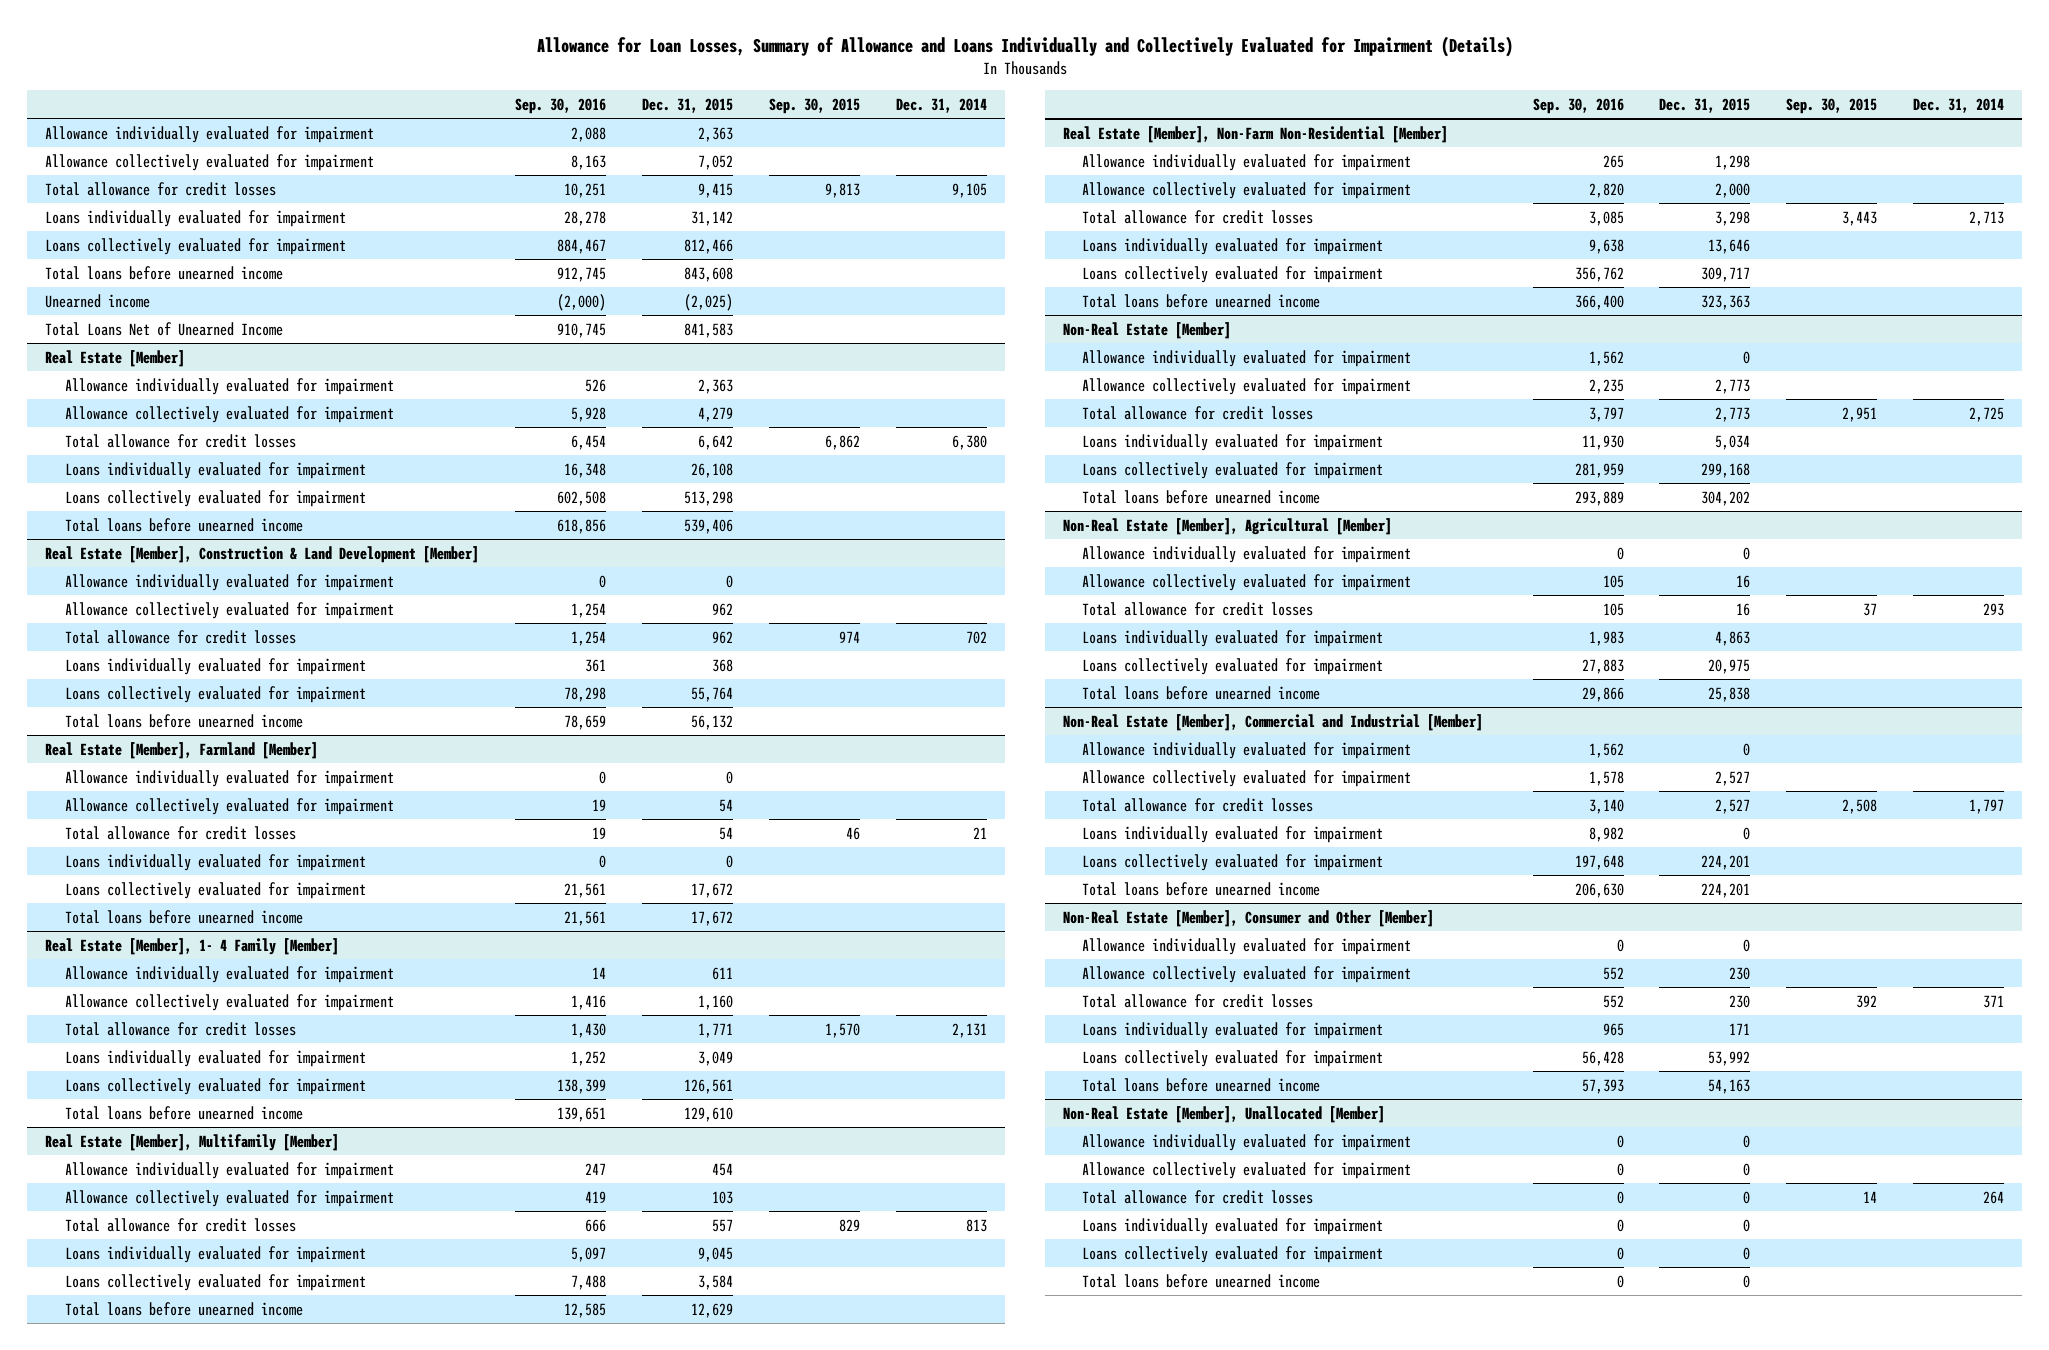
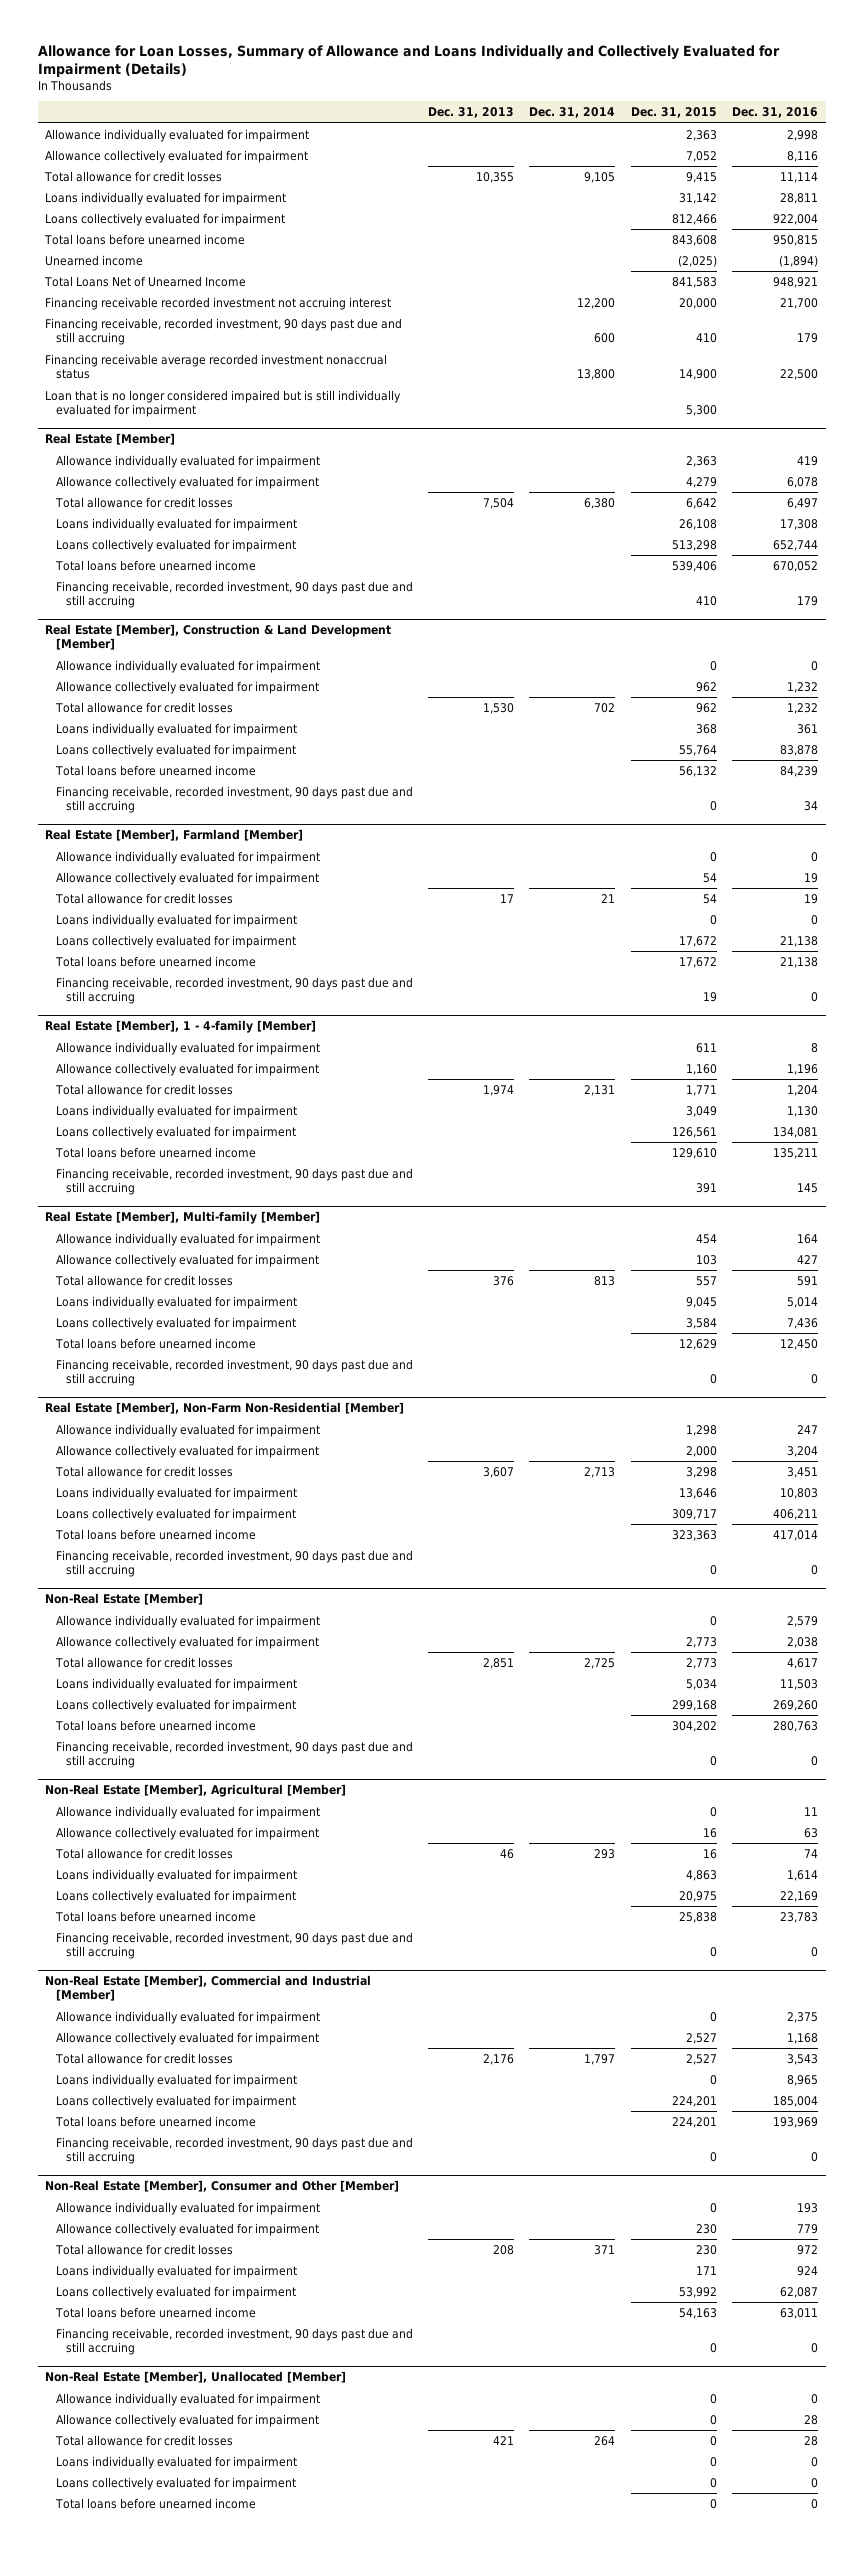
- | Sep. 30, 2016 | Dec. 31, 2015 | Sep. 30, 2015 | Dec. 31, 2014
+ | Dec. 31, 2013 | Dec. 31, 2014 | Dec. 31, 2015 | Dec. 31, 2016
+ Financing receivable recorded investment not accruing interest | | 12,200 | 20,000 | 21,700
+ Financing receivable, recorded investment, 90 days past due and still accruing | | 600 | 410 | 179
+ Financing receivable average recorded investment nonaccrual status | | 13,800 | 14,900 | 22,500
+ Loan that is no longer considered impaired but is still individually evaluated for impairment | | | 5,300 |
@ Real Estate [Member]
+ Financing receivable, recorded investment, 90 days past due and still accruing | | | 410 | 179
@ Real Estate [Member], Construction & Land Development [Member]
+ Financing receivable, recorded investment, 90 days past due and still accruing | | | 0 | 34
- Real Estate [Member], 1- 4 Family [Member]
@ Real Estate [Member], Farmland [Member]
+ Financing receivable, recorded investment, 90 days past due and still accruing | | | 19 | 0
+ Real Estate [Member], 1 - 4-family [Member]
- Real Estate [Member], Multifamily [Member]
+ Financing receivable, recorded investment, 90 days past due and still accruing | | | 391 | 145
+ Real Estate [Member], Multi-family [Member]
+ Financing receivable, recorded investment, 90 days past due and still accruing | | | 0 | 0
@ Real Estate [Member], Non-Farm Non-Residential [Member]
+ Financing receivable, recorded investment, 90 days past due and still accruing | | | 0 | 0
@ Non-Real Estate [Member]
+ Financing receivable, recorded investment, 90 days past due and still accruing | | | 0 | 0
@ Non-Real Estate [Member], Agricultural [Member]
+ Financing receivable, recorded investment, 90 days past due and still accruing | | | 0 | 0
@ Non-Real Estate [Member], Commercial and Industrial [Member]
+ Financing receivable, recorded investment, 90 days past due and still accruing | | | 0 | 0
@ Non-Real Estate [Member], Consumer and Other [Member]
+ Financing receivable, recorded investment, 90 days past due and still accruing | | | 0 | 0

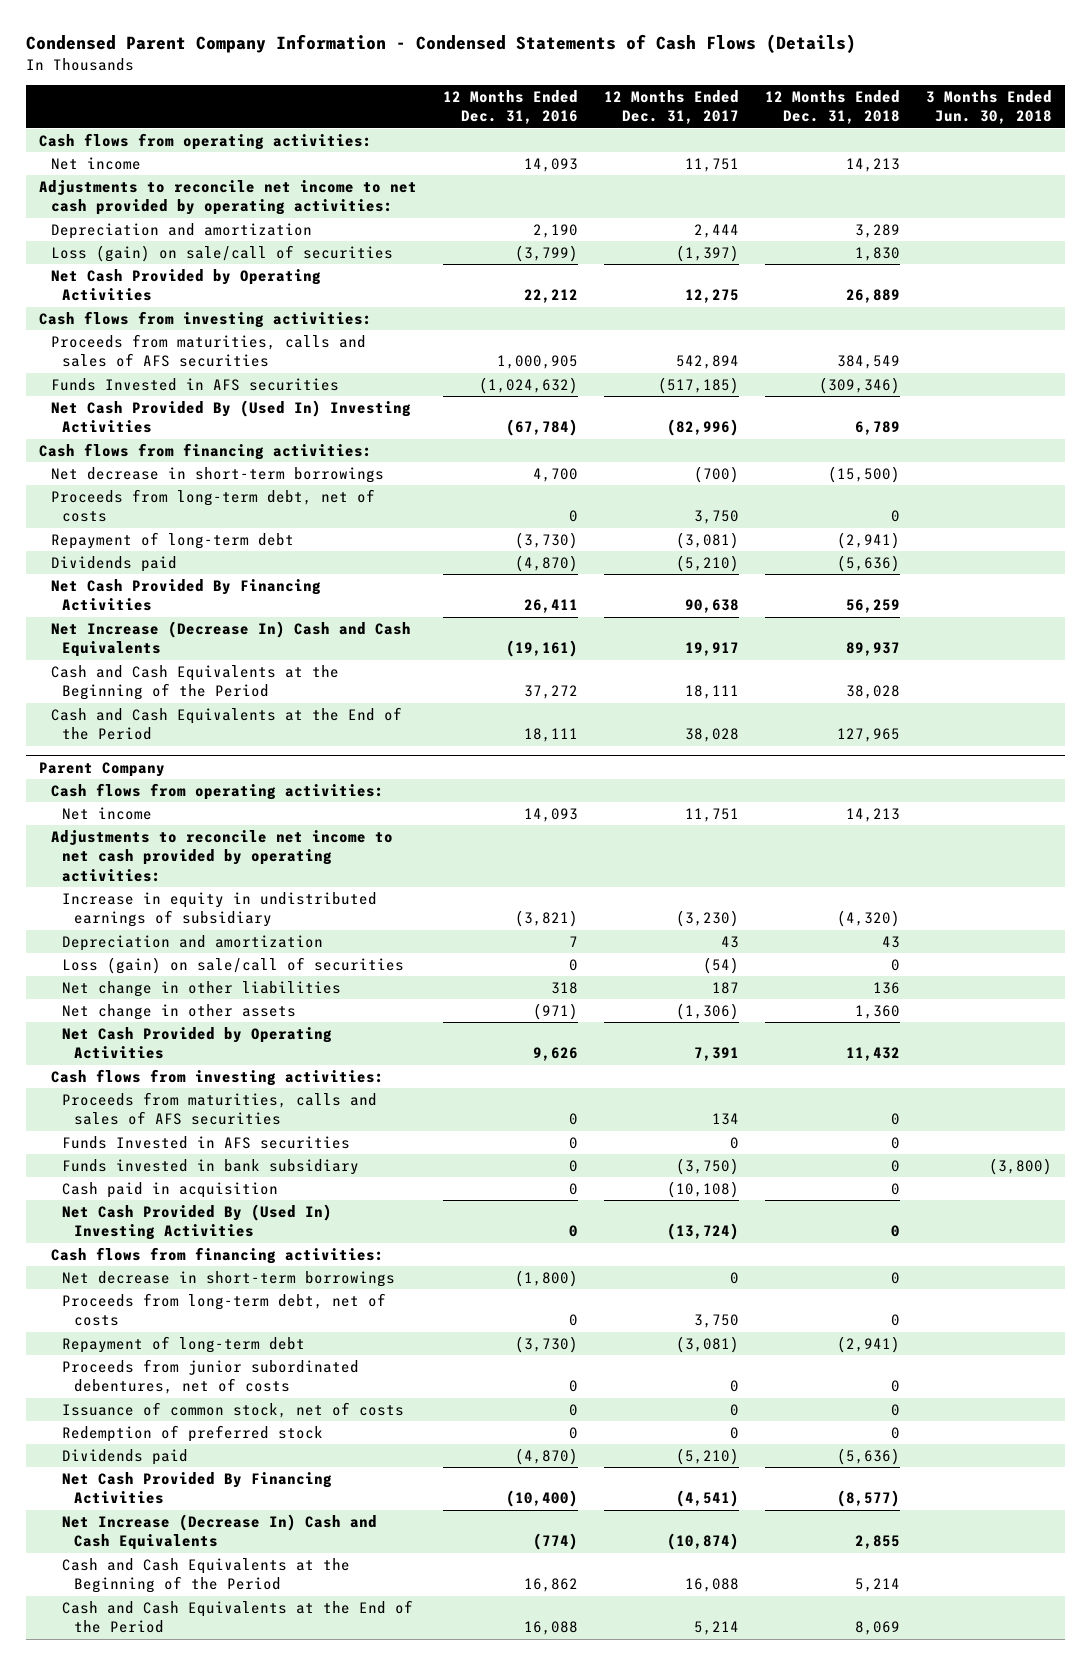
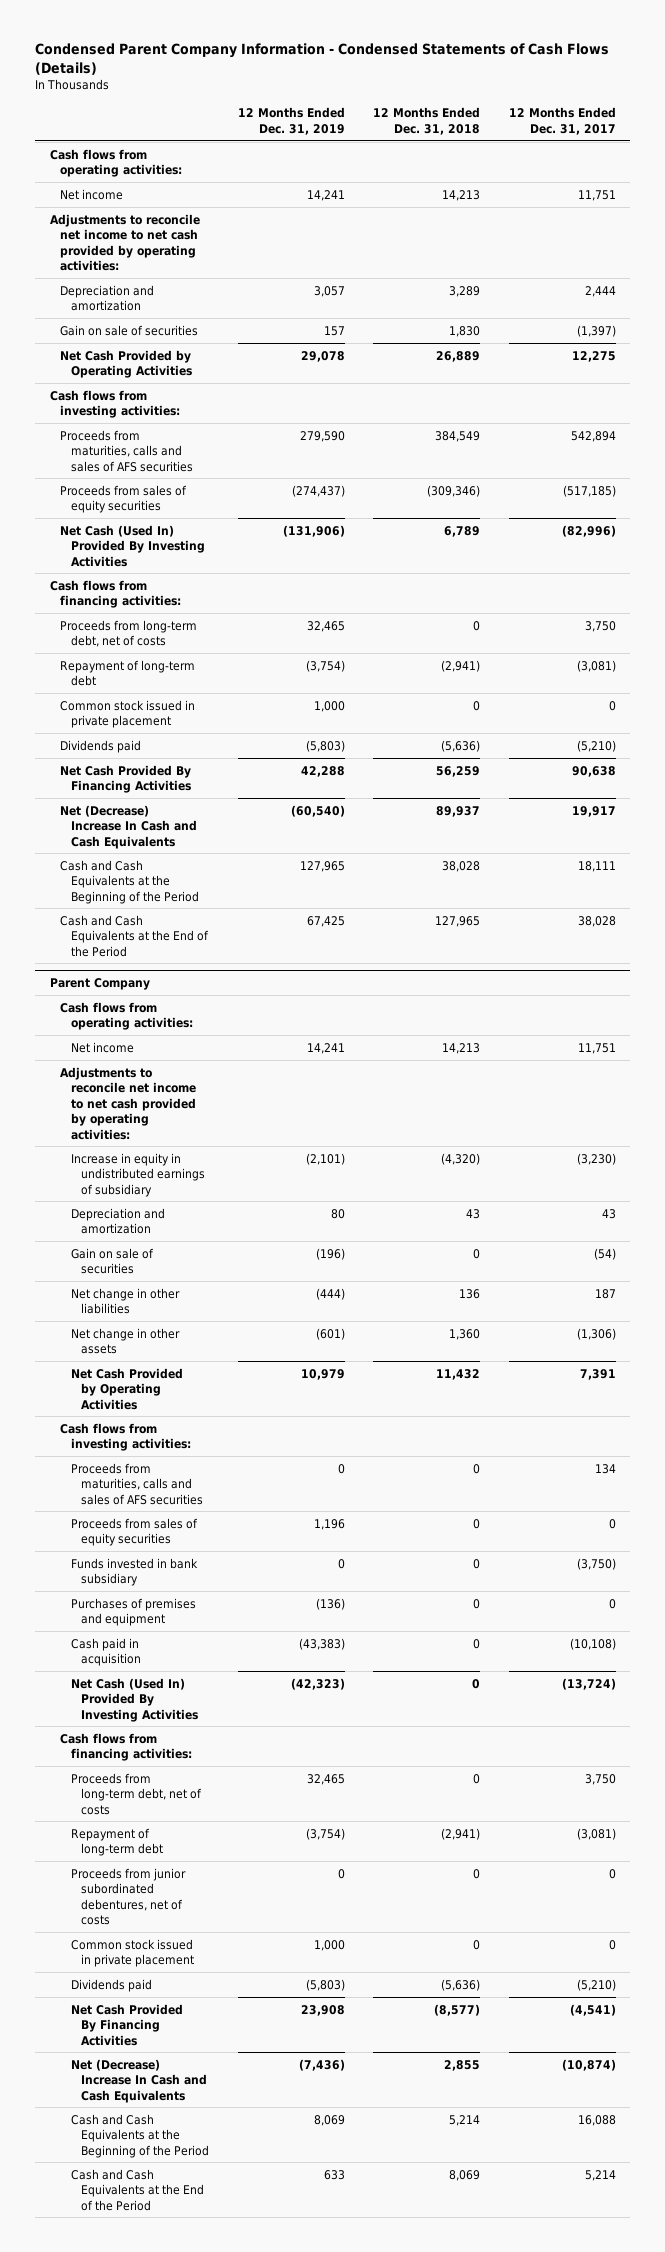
- | 12 Months Ended Dec. 31, 2016 | 12 Months Ended Dec. 31, 2017 | 12 Months Ended Dec. 31, 2018 | 3 Months Ended Jun. 30, 2018
+ | 12 Months Ended Dec. 31, 2019 | 12 Months Ended Dec. 31, 2018 | 12 Months Ended Dec. 31, 2017
- Loss (gain) on sale/call of securities | (3,799) | (1,397) | 1,830 |
+ Gain on sale of securities | 157 | 1,830 | (1,397)
- Funds Invested in AFS securities | (1,024,632) | (517,185) | (309,346) |
- Net Cash Provided By (Used In) Investing Activities | (67,784) | (82,996) | 6,789 |
+ Proceeds from sales of equity securities | (274,437) | (309,346) | (517,185)
+ Net Cash (Used In) Provided By Investing Activities | (131,906) | 6,789 | (82,996)
- Net decrease in short-term borrowings | 4,700 | (700) | (15,500) |
+ Common stock issued in private placement | 1,000 | 0 | 0
- Net Increase (Decrease In) Cash and Cash Equivalents | (19,161) | 19,917 | 89,937 |
+ Net (Decrease) Increase In Cash and Cash Equivalents | (60,540) | 89,937 | 19,917
@ Parent Company
- Loss (gain) on sale/call of securities | 0 | (54) | 0 |
+ Gain on sale of securities | (196) | 0 | (54)
- Funds Invested in AFS securities | 0 | 0 | 0 |
+ Proceeds from sales of equity securities | 1,196 | 0 | 0
+ Purchases of premises and equipment | (136) | 0 | 0
- Net Cash Provided By (Used In) Investing Activities | 0 | (13,724) | 0 |
+ Net Cash (Used In) Provided By Investing Activities | (42,323) | 0 | (13,724)
- Net decrease in short-term borrowings | (1,800) | 0 | 0 |
- Issuance of common stock, net of costs | 0 | 0 | 0 |
- Redemption of preferred stock | 0 | 0 | 0 |
+ Common stock issued in private placement | 1,000 | 0 | 0
- Net Increase (Decrease In) Cash and Cash Equivalents | (774) | (10,874) | 2,855 |
+ Net (Decrease) Increase In Cash and Cash Equivalents | (7,436) | 2,855 | (10,874)

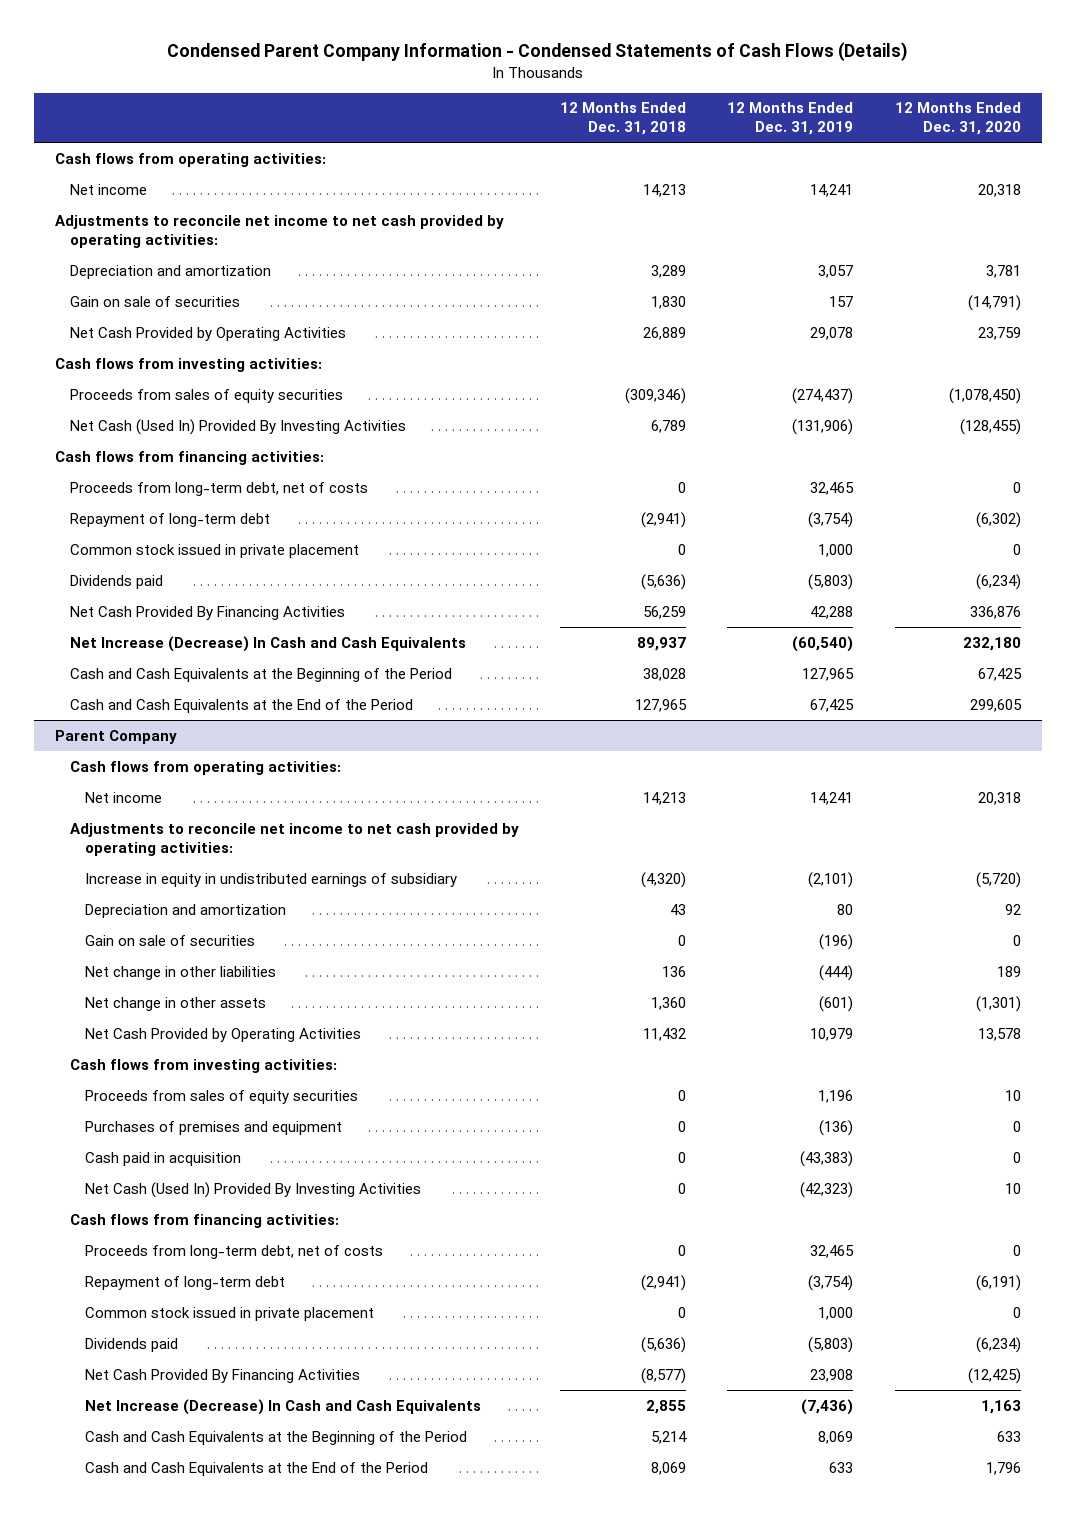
- | 12 Months Ended Dec. 31, 2019 | 12 Months Ended Dec. 31, 2018 | 12 Months Ended Dec. 31, 2017
+ | 12 Months Ended Dec. 31, 2018 | 12 Months Ended Dec. 31, 2019 | 12 Months Ended Dec. 31, 2020
- Proceeds from maturities, calls and sales of AFS securities | 279,590 | 384,549 | 542,894
- Net (Decrease) Increase In Cash and Cash Equivalents | (60,540) | 89,937 | 19,917
+ Net Increase (Decrease) In Cash and Cash Equivalents | 89,937 | (60,540) | 232,180
@ Parent Company
- Proceeds from maturities, calls and sales of AFS securities | 0 | 0 | 134
- Funds invested in bank subsidiary | 0 | 0 | (3,750)
- Proceeds from junior subordinated debentures, net of costs | 0 | 0 | 0
- Net (Decrease) Increase In Cash and Cash Equivalents | (7,436) | 2,855 | (10,874)
+ Net Increase (Decrease) In Cash and Cash Equivalents | 2,855 | (7,436) | 1,163

